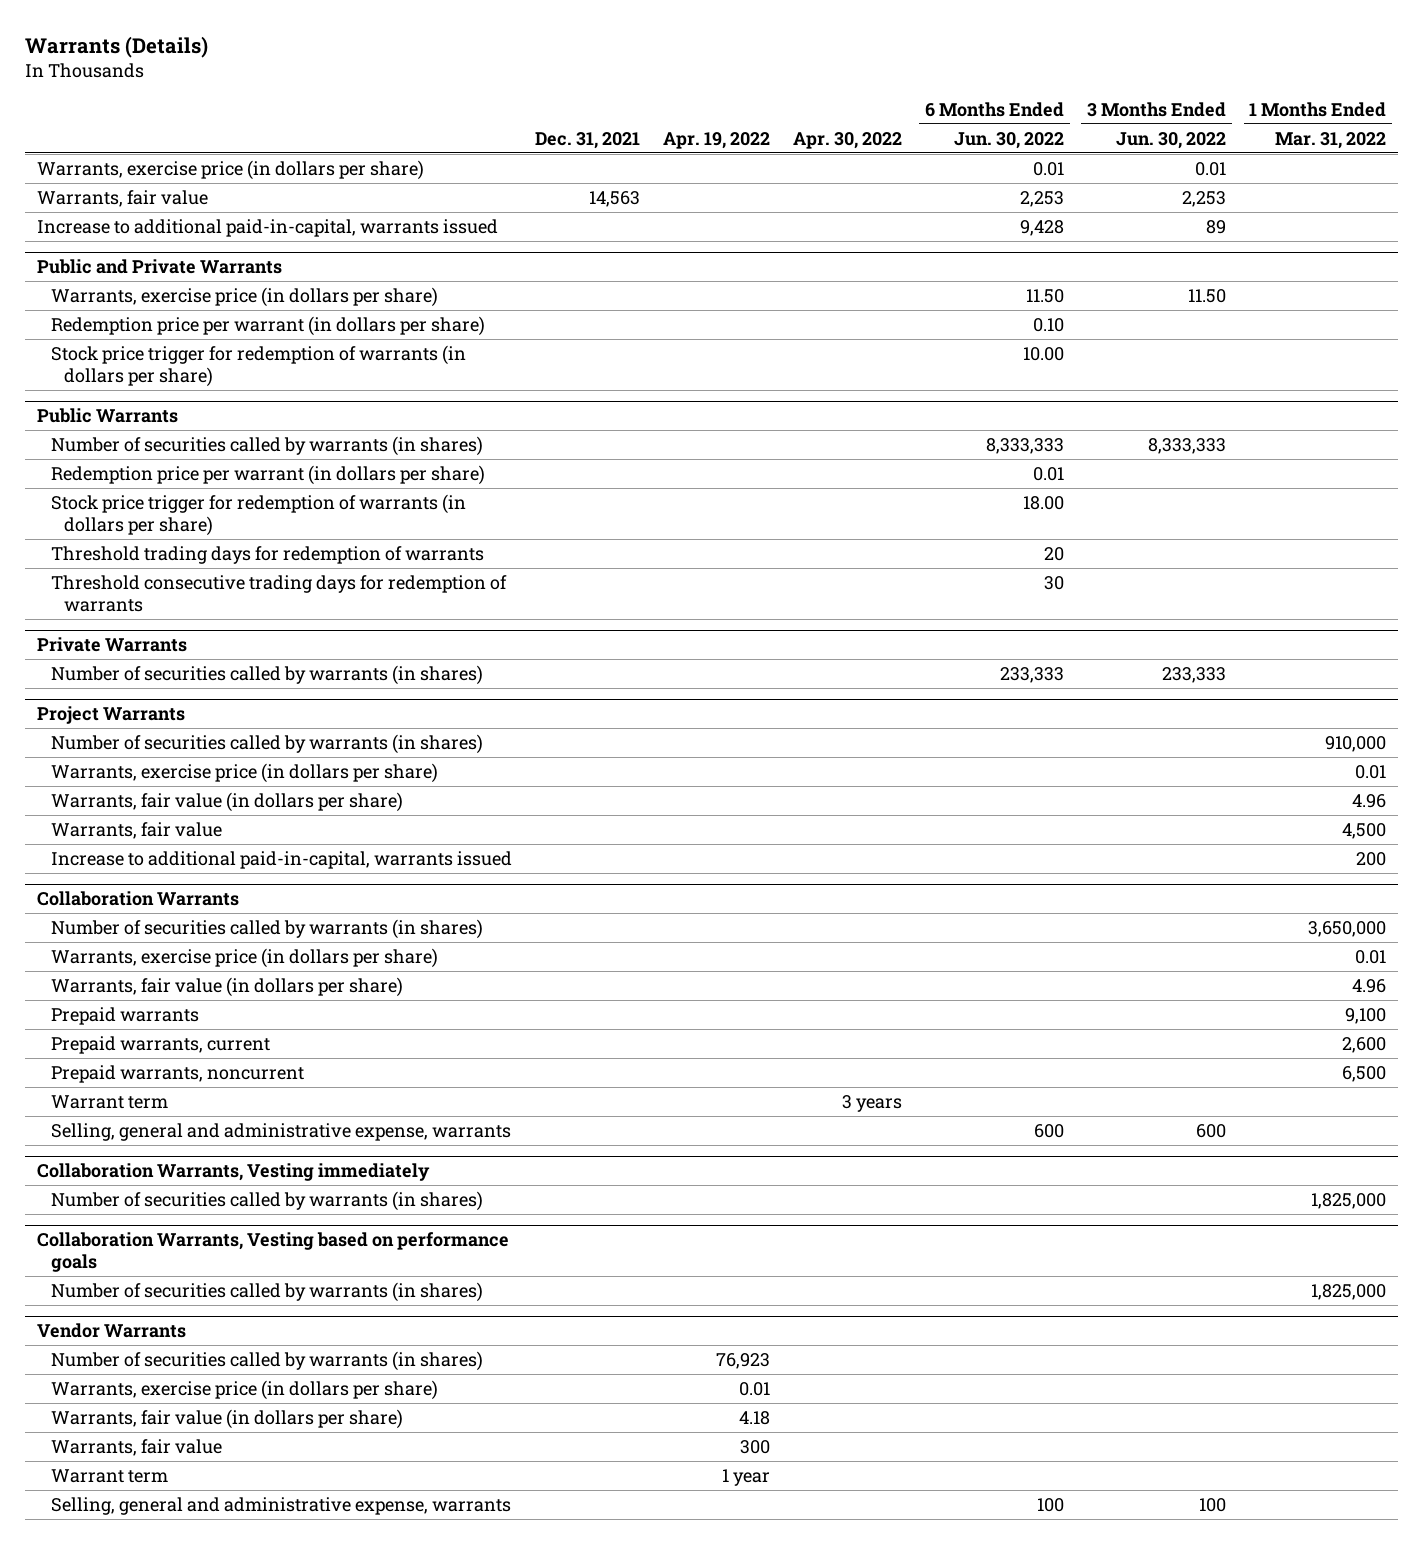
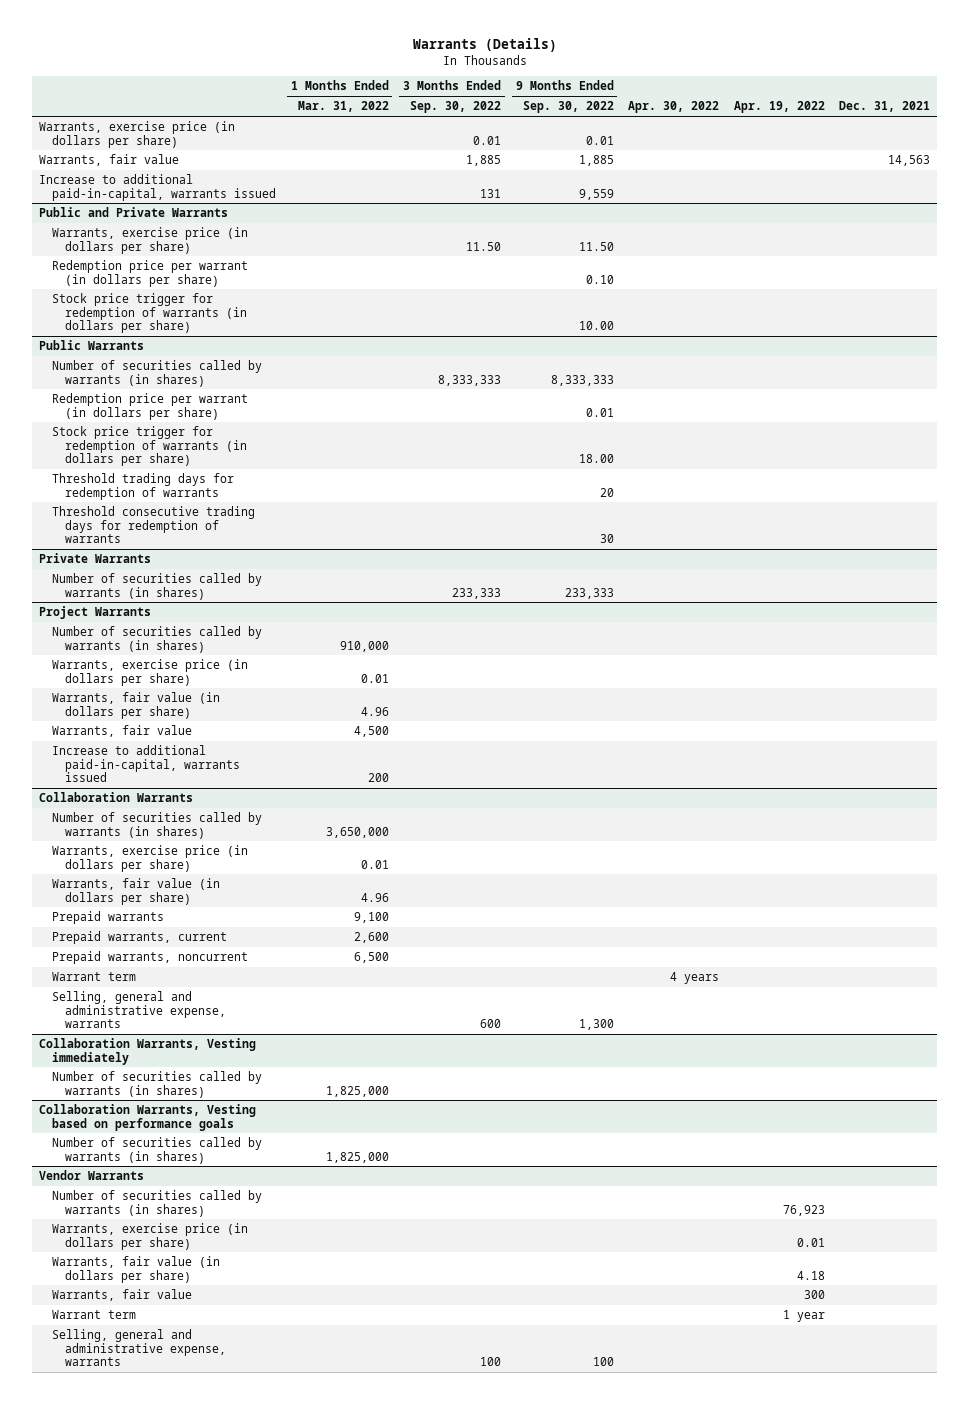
- | Dec. 31, 2021 | Apr. 19, 2022 | Apr. 30, 2022 | 6 Months Ended Jun. 30, 2022 | 3 Months Ended Jun. 30, 2022 | 1 Months Ended Mar. 31, 2022
+ | 1 Months Ended Mar. 31, 2022 | 3 Months Ended Sep. 30, 2022 | 9 Months Ended Sep. 30, 2022 | Apr. 30, 2022 | Apr. 19, 2022 | Dec. 31, 2021
@ Collaboration Warrants
- Warrant term | | | 3 years | | |
+ Warrant term | | | | 4 years | |

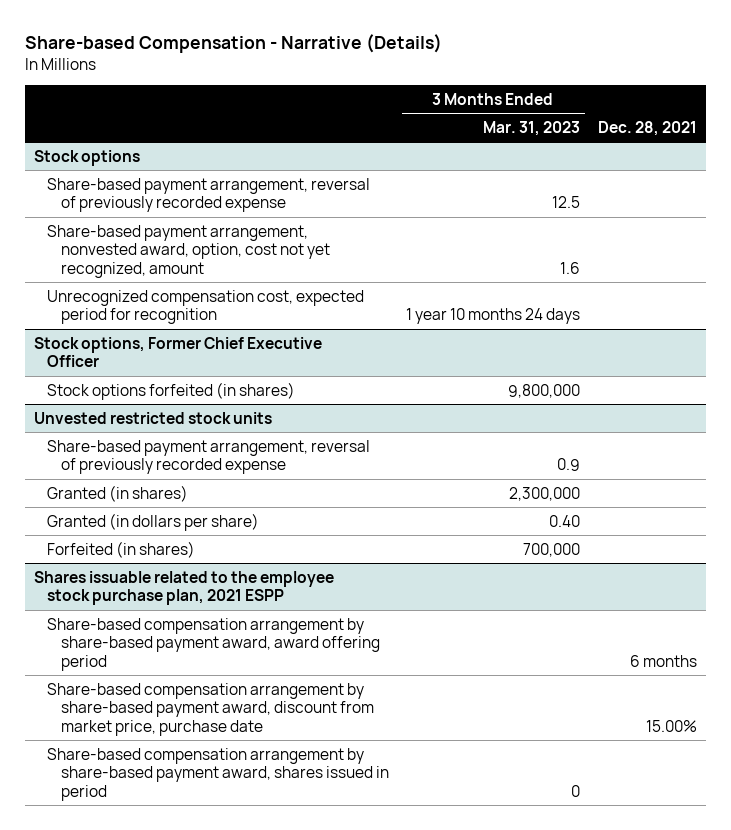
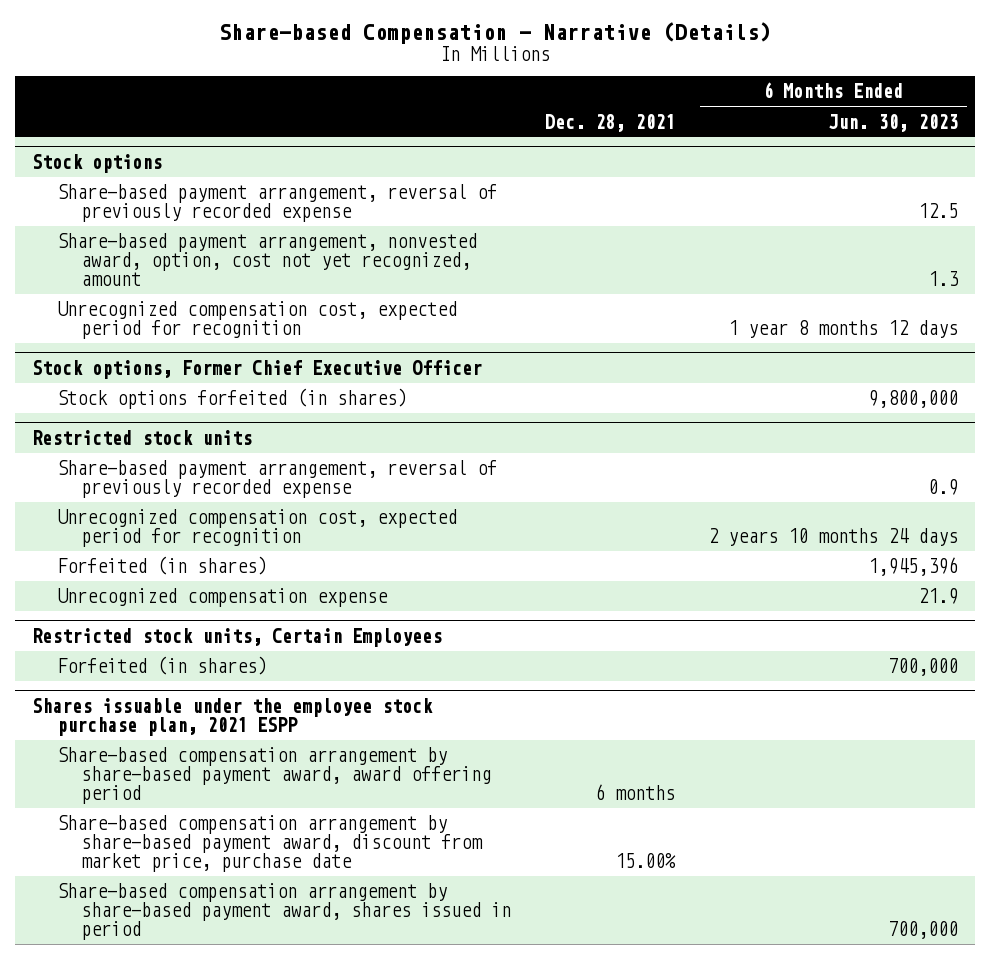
- | 3 Months Ended Mar. 31, 2023 | Dec. 28, 2021
+ | Dec. 28, 2021 | 6 Months Ended Jun. 30, 2023
- Unvested restricted stock units
+ Restricted stock units
- Granted (in shares) | 2,300,000 |
- Granted (in dollars per share) | 0.40 |
+ Unrecognized compensation cost, expected period for recognition | | 2 years 10 months 24 days
- Shares issuable related to the employee stock purchase plan, 2021 ESPP
+ Unrecognized compensation expense | | 21.9
+ Restricted stock units, Certain Employees
+ Forfeited (in shares) | | 700,000
+ Shares issuable under the employee stock purchase plan, 2021 ESPP

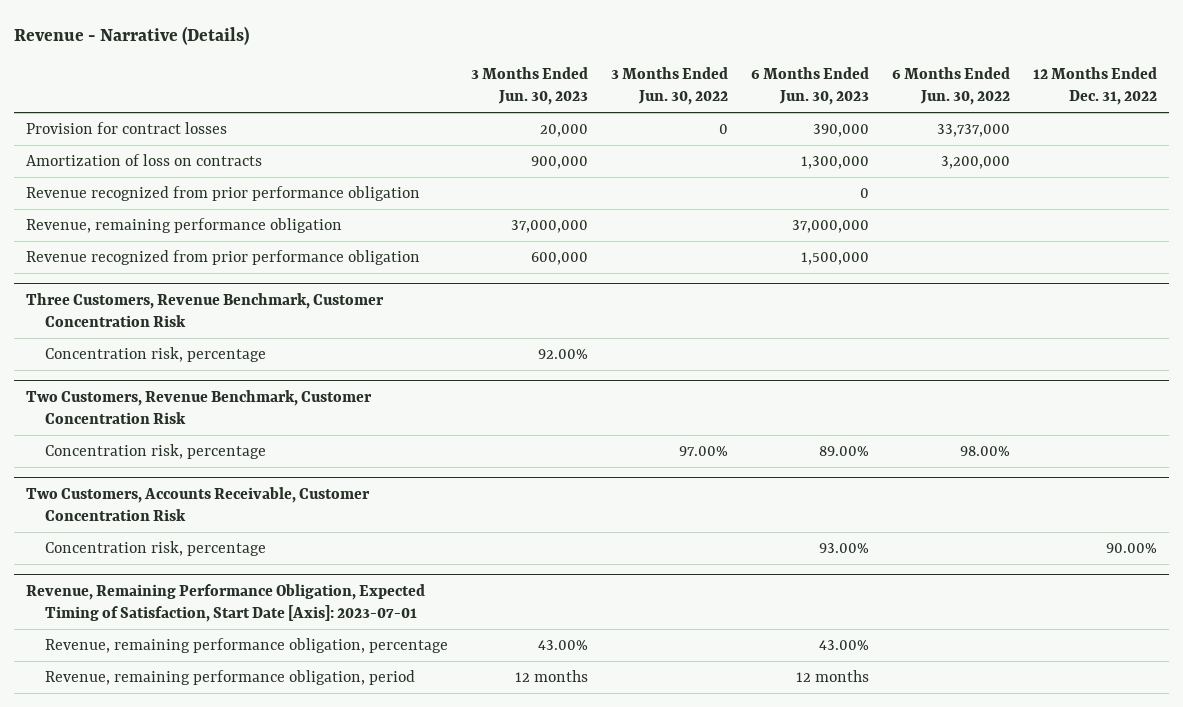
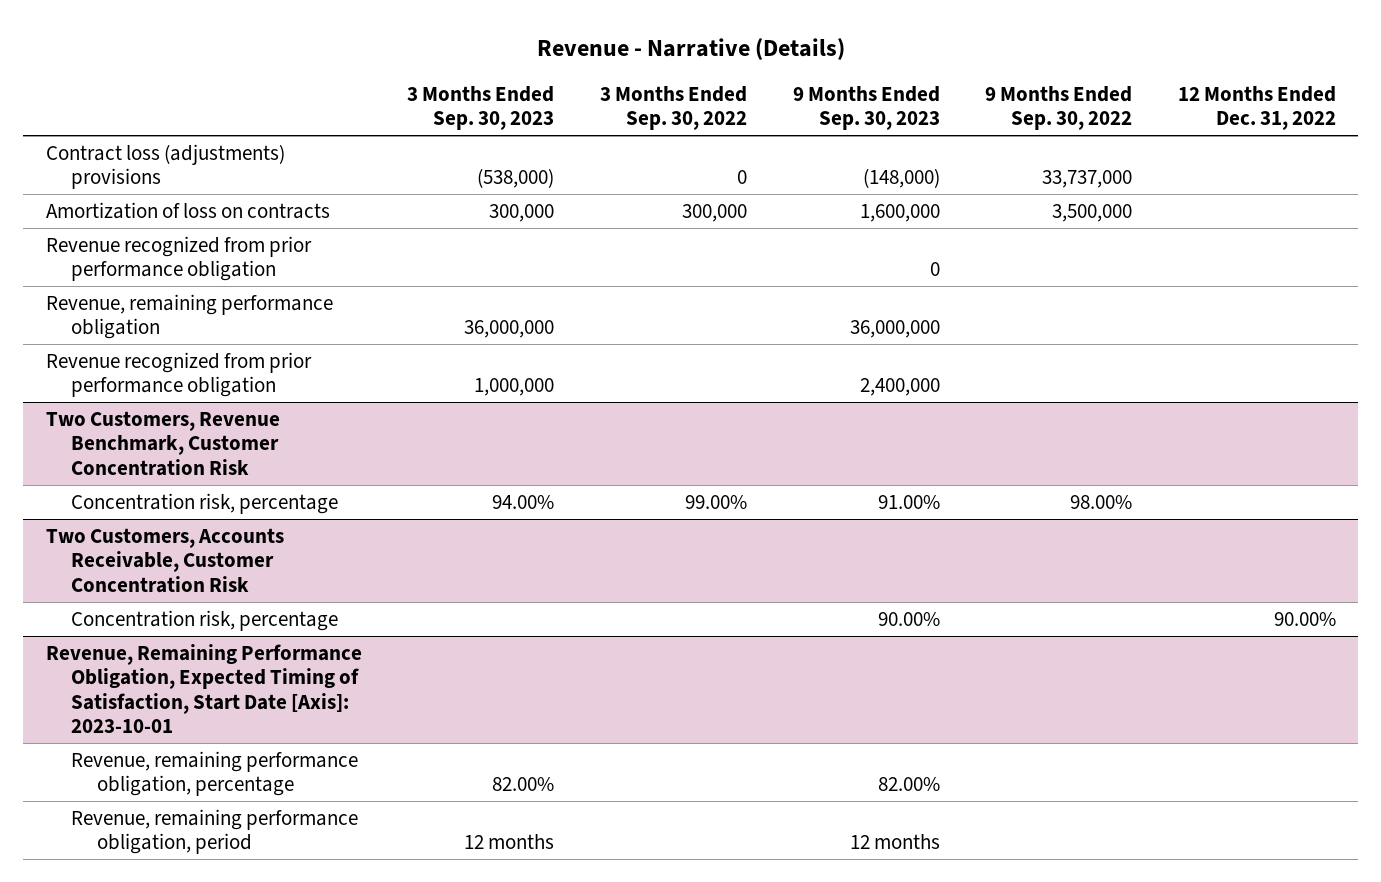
- | 3 Months Ended Jun. 30, 2023 | 3 Months Ended Jun. 30, 2022 | 6 Months Ended Jun. 30, 2023 | 6 Months Ended Jun. 30, 2022 | 12 Months Ended Dec. 31, 2022
+ | 3 Months Ended Sep. 30, 2023 | 3 Months Ended Sep. 30, 2022 | 9 Months Ended Sep. 30, 2023 | 9 Months Ended Sep. 30, 2022 | 12 Months Ended Dec. 31, 2022
- Provision for contract losses | 20,000 | 0 | 390,000 | 33,737,000 |
+ Contract loss (adjustments) provisions | (538,000) | 0 | (148,000) | 33,737,000 |
- Three Customers, Revenue Benchmark, Customer Concentration Risk
- Concentration risk, percentage | 92.00% | | | |
- Revenue, Remaining Performance Obligation, Expected Timing of Satisfaction, Start Date [Axis]: 2023-07-01
- Revenue, remaining performance obligation, percentage | 43.00% | | 43.00% | |
- Revenue, remaining performance obligation, period | 12 months | | 12 months | |
+ Revenue, Remaining Performance Obligation, Expected Timing of Satisfaction, Start Date [Axis]: 2023-10-01
+ Revenue, remaining performance obligation, percentage | 82.00% | | 82.00% | |
+ Revenue, remaining performance obligation, period | 12 months | | 12 months | |

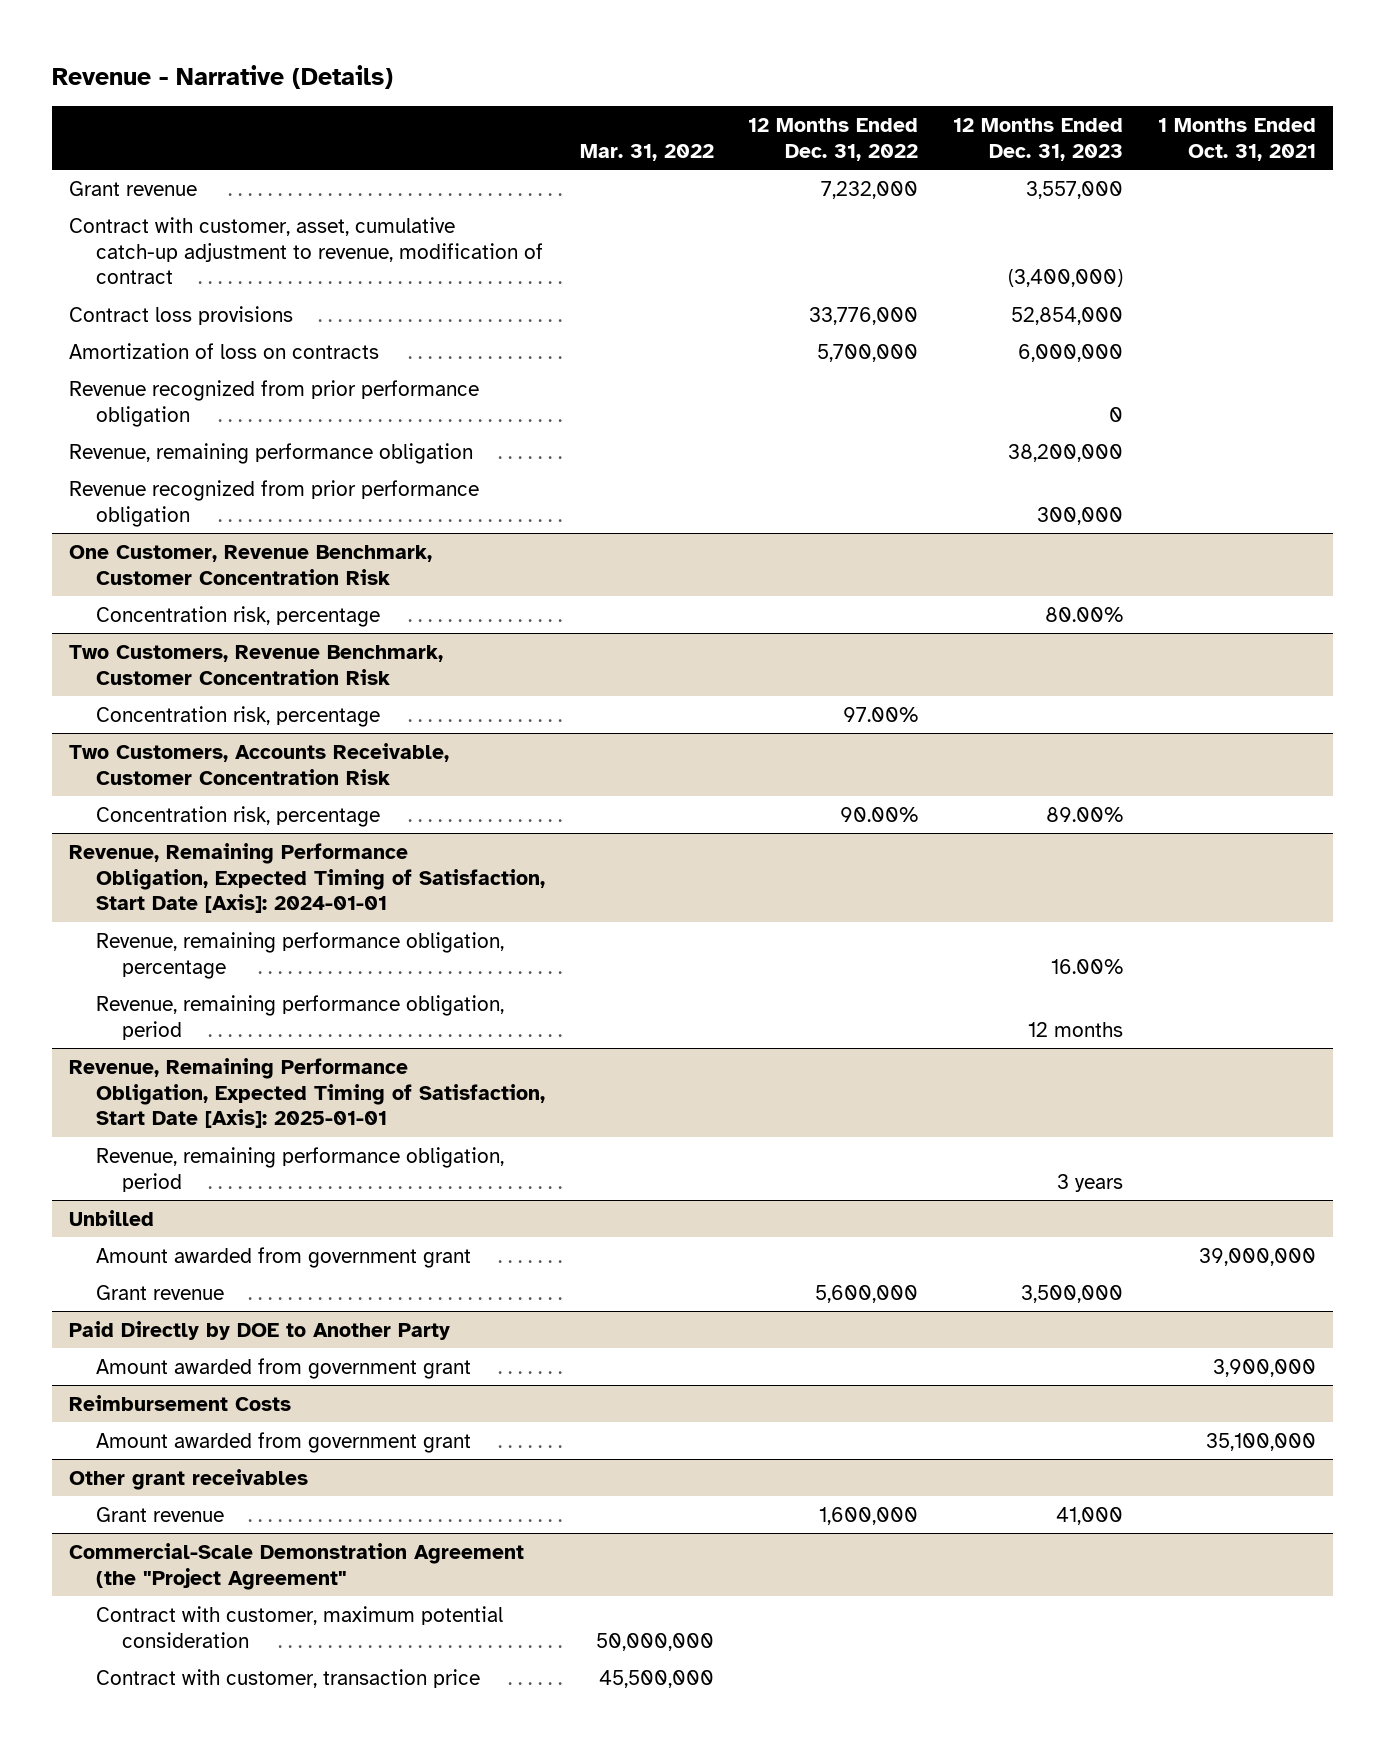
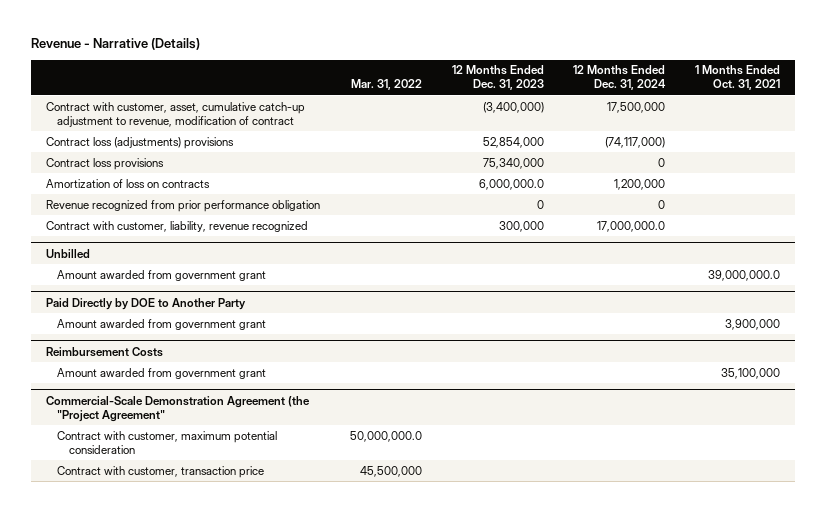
- | Mar. 31, 2022 | 12 Months Ended Dec. 31, 2022 | 12 Months Ended Dec. 31, 2023 | 1 Months Ended Oct. 31, 2021
+ | Mar. 31, 2022 | 12 Months Ended Dec. 31, 2023 | 12 Months Ended Dec. 31, 2024 | 1 Months Ended Oct. 31, 2021
- Grant revenue | | 7,232,000 | 3,557,000 |
- Contract loss provisions | | 33,776,000 | 52,854,000 |
- Amortization of loss on contracts | | 5,700,000 | 6,000,000 |
+ Contract loss (adjustments) provisions | | 52,854,000 | (74,117,000) |
+ Contract loss provisions | | 75,340,000 | 0 |
+ Amortization of loss on contracts | | 6,000,000.0 | 1,200,000 |
- Revenue, remaining performance obligation | | | 38,200,000 |
- Revenue recognized from prior performance obligation | | | 300,000 |
- One Customer, Revenue Benchmark, Customer Concentration Risk
- Concentration risk, percentage | | | 80.00% |
- Two Customers, Revenue Benchmark, Customer Concentration Risk
- Concentration risk, percentage | | 97.00% | |
- Two Customers, Accounts Receivable, Customer Concentration Risk
- Concentration risk, percentage | | 90.00% | 89.00% |
- Revenue, Remaining Performance Obligation, Expected Timing of Satisfaction, Start Date [Axis]: 2024-01-01
- Revenue, remaining performance obligation, percentage | | | 16.00% |
- Revenue, remaining performance obligation, period | | | 12 months |
- Revenue, Remaining Performance Obligation, Expected Timing of Satisfaction, Start Date [Axis]: 2025-01-01
- Revenue, remaining performance obligation, period | | | 3 years |
+ Contract with customer, liability, revenue recognized | | 300,000 | 17,000,000.0 |
@ Unbilled
- Amount awarded from government grant | | | | 39,000,000
- Grant revenue | | 5,600,000 | 3,500,000 |
+ Amount awarded from government grant | | | | 39,000,000.0
- Other grant receivables
- Grant revenue | | 1,600,000 | 41,000 |
@ Commercial-Scale Demonstration Agreement (the "Project Agreement"
- Contract with customer, maximum potential consideration | 50,000,000 | | |
+ Contract with customer, maximum potential consideration | 50,000,000.0 | | |

